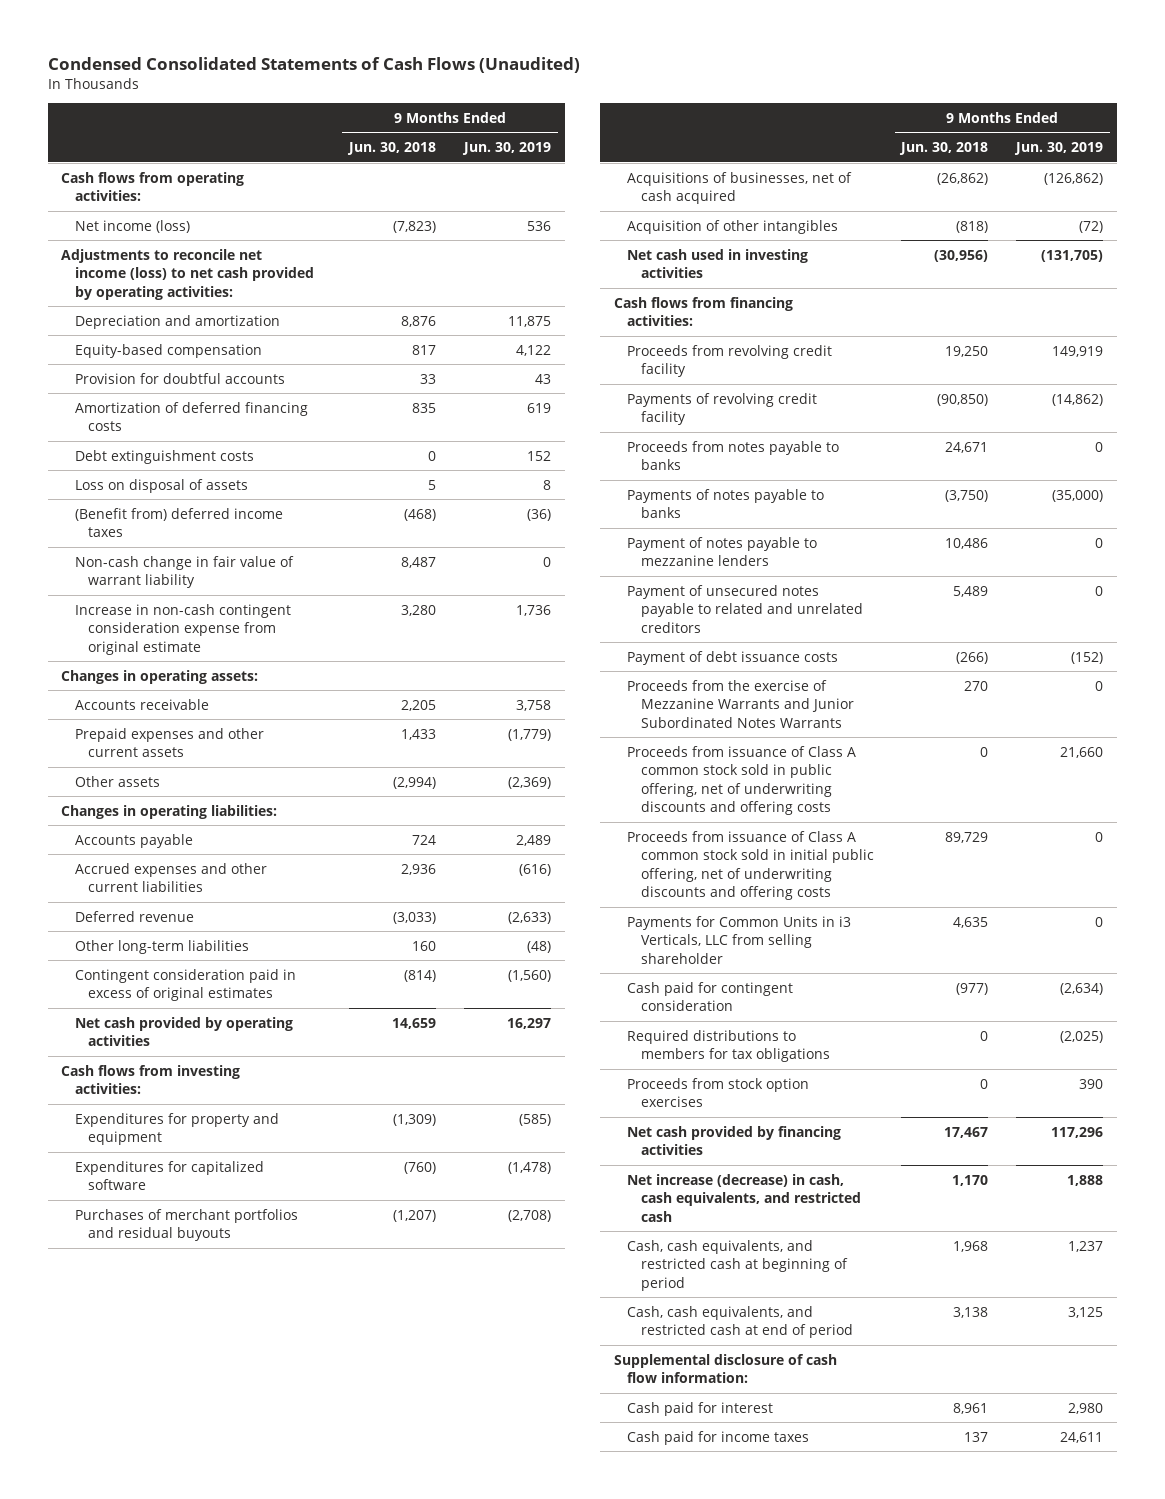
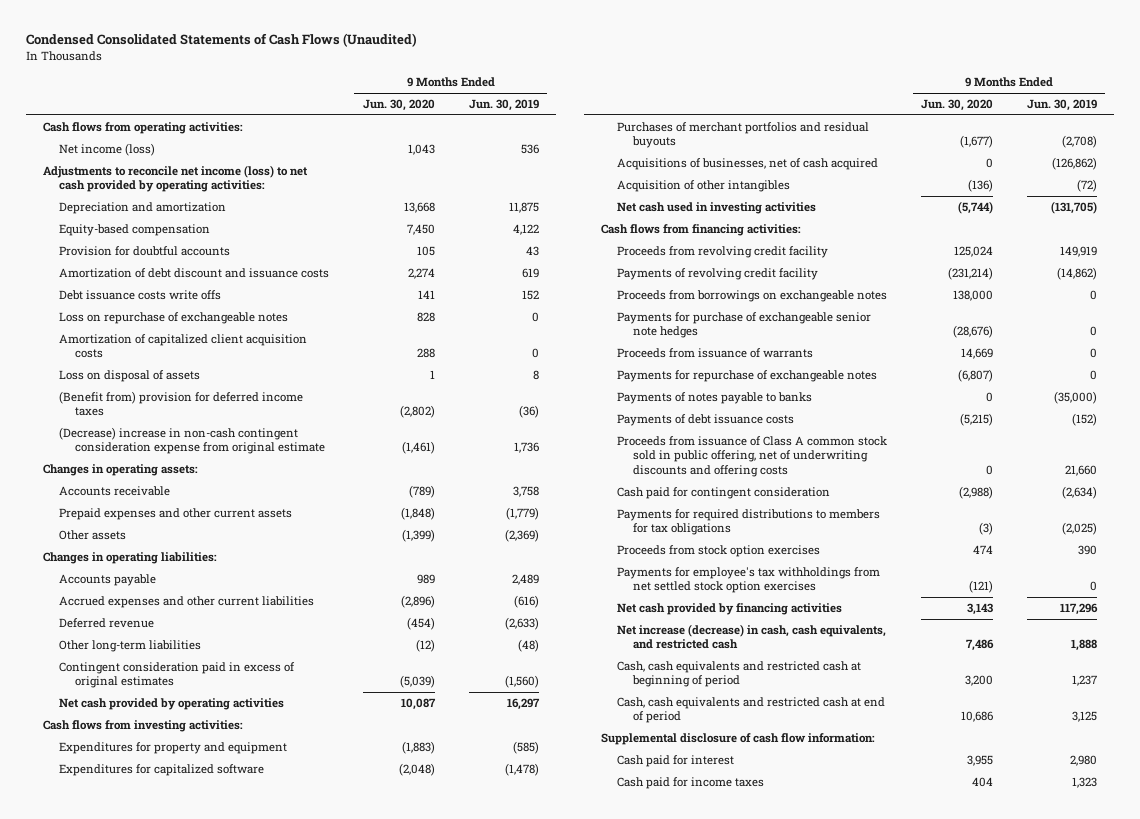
- | 9 Months Ended Jun. 30, 2018 | 9 Months Ended Jun. 30, 2019
+ | 9 Months Ended Jun. 30, 2020 | 9 Months Ended Jun. 30, 2019
- Amortization of deferred financing costs | 835 | 619
- Debt extinguishment costs | 0 | 152
+ Amortization of debt discount and issuance costs | 2,274 | 619
+ Debt issuance costs write offs | 141 | 152
+ Loss on repurchase of exchangeable notes | 828 | 0
+ Amortization of capitalized client acquisition costs | 288 | 0
- (Benefit from) deferred income taxes | (468) | (36)
- Non-cash change in fair value of warrant liability | 8,487 | 0
- Increase in non-cash contingent consideration expense from original estimate | 3,280 | 1,736
+ (Benefit from) provision for deferred income taxes | (2,802) | (36)
+ (Decrease) increase in non-cash contingent consideration expense from original estimate | (1,461) | 1,736
- Proceeds from notes payable to banks | 24,671 | 0
+ Proceeds from borrowings on exchangeable notes | 138,000 | 0
+ Payments for purchase of exchangeable senior note hedges | (28,676) | 0
+ Proceeds from issuance of warrants | 14,669 | 0
+ Payments for repurchase of exchangeable notes | (6,807) | 0
- Payment of notes payable to mezzanine lenders | 10,486 | 0
- Payment of unsecured notes payable to related and unrelated creditors | 5,489 | 0
- Payment of debt issuance costs | (266) | (152)
- Proceeds from the exercise of Mezzanine Warrants and Junior Subordinated Notes Warrants | 270 | 0
+ Payments of debt issuance costs | (5,215) | (152)
- Proceeds from issuance of Class A common stock sold in initial public offering, net of underwriting discounts and offering costs | 89,729 | 0
- Payments for Common Units in i3 Verticals, LLC from selling shareholder | 4,635 | 0
- Required distributions to members for tax obligations | 0 | (2,025)
+ Payments for required distributions to members for tax obligations | (3) | (2,025)
+ Payments for employee's tax withholdings from net settled stock option exercises | (121) | 0
- Cash, cash equivalents, and restricted cash at beginning of period | 1,968 | 1,237
- Cash, cash equivalents, and restricted cash at end of period | 3,138 | 3,125
+ Cash, cash equivalents and restricted cash at beginning of period | 3,200 | 1,237
+ Cash, cash equivalents and restricted cash at end of period | 10,686 | 3,125
- Cash paid for income taxes | 137 | 24,611
+ Cash paid for income taxes | 404 | 1,323

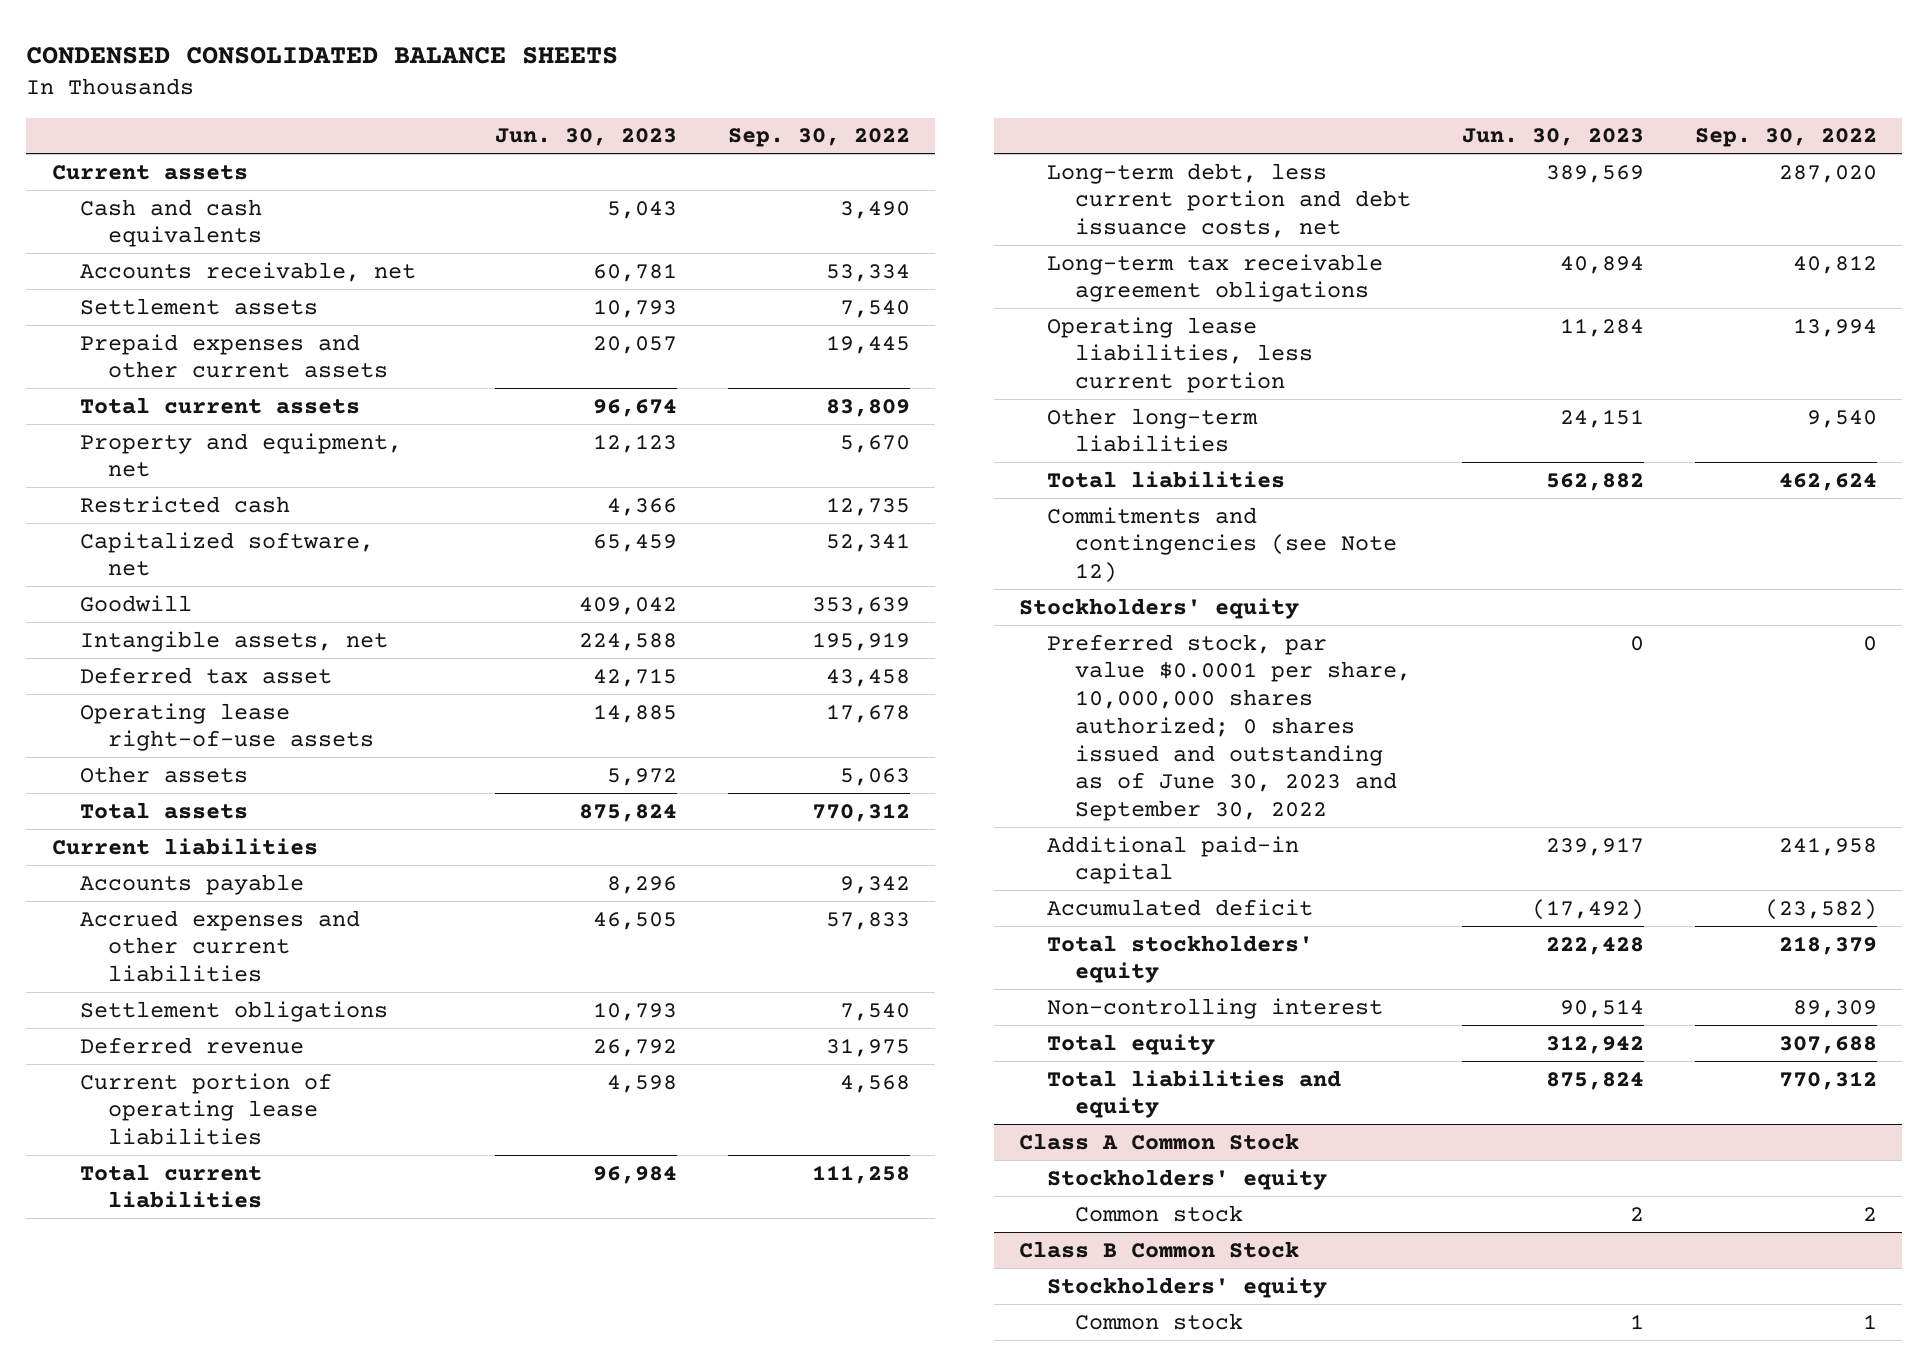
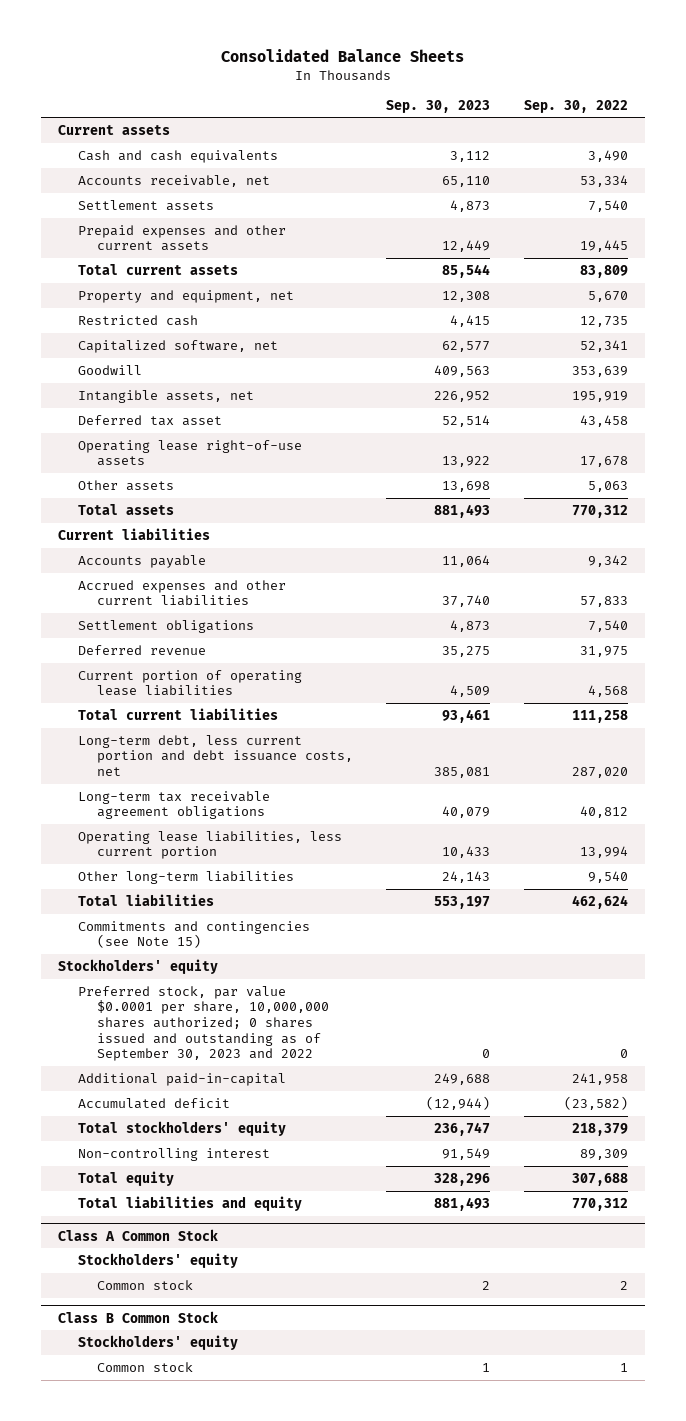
- CONDENSED CONSOLIDATED BALANCE SHEETS
+ Consolidated Balance Sheets
- | Jun. 30, 2023 | Sep. 30, 2022
+ | Sep. 30, 2023 | Sep. 30, 2022
- Commitments and contingencies (see Note 12)
+ Commitments and contingencies (see Note 15)
- Preferred stock, par value $0.0001 per share, 10,000,000 shares authorized; 0 shares issued and outstanding as of June 30, 2023 and September 30, 2022 | 0 | 0
- Additional paid-in capital | 239,917 | 241,958
+ Preferred stock, par value $0.0001 per share, 10,000,000 shares authorized; 0 shares issued and outstanding as of September 30, 2023 and 2022 | 0 | 0
+ Additional paid-in-capital | 249,688 | 241,958

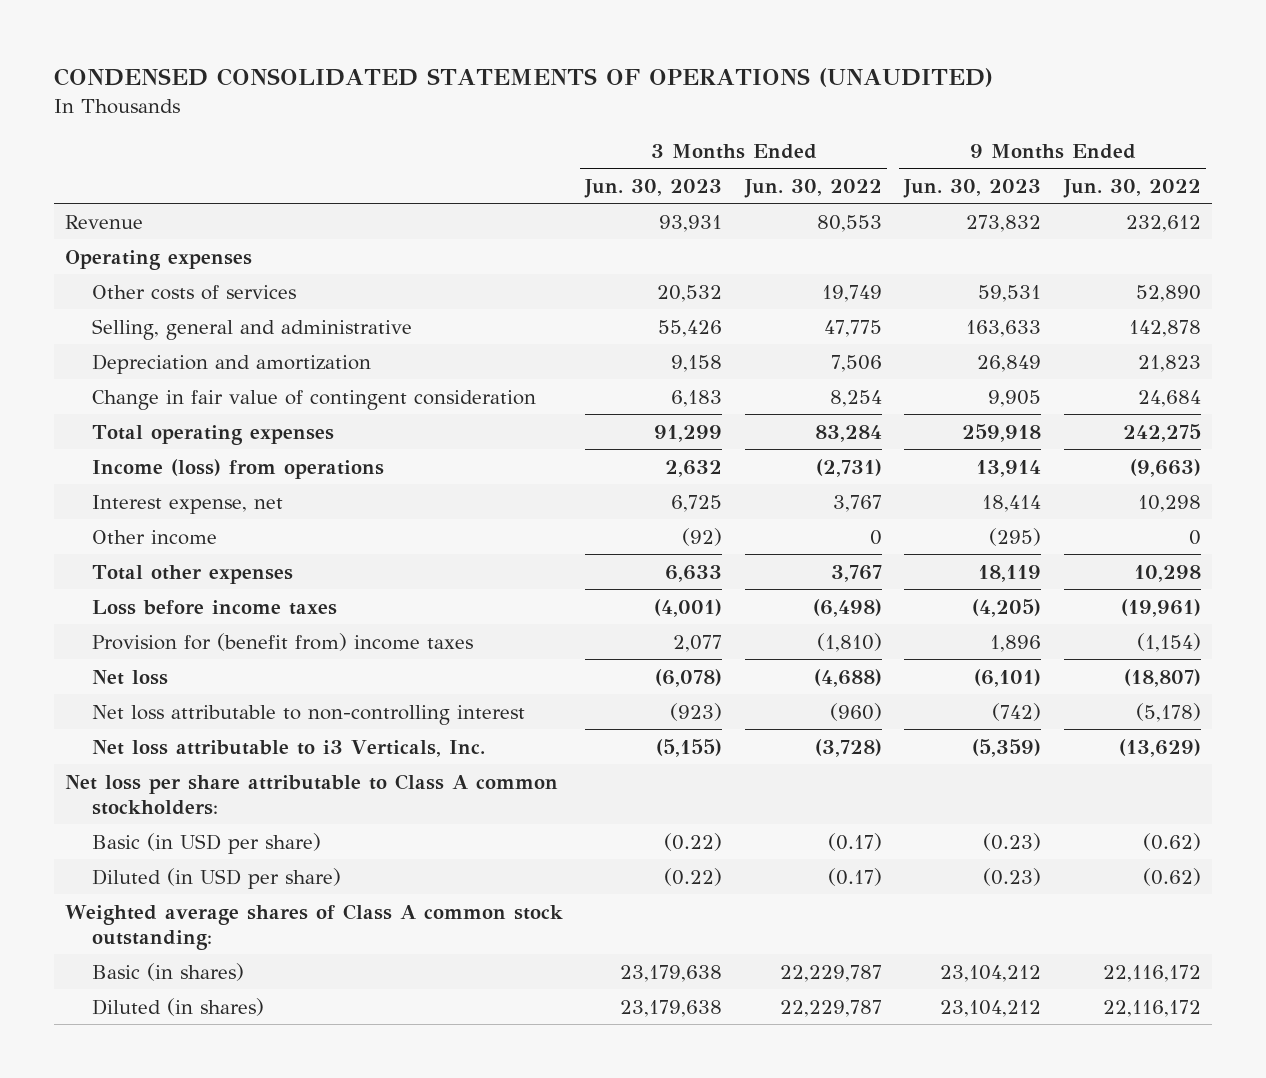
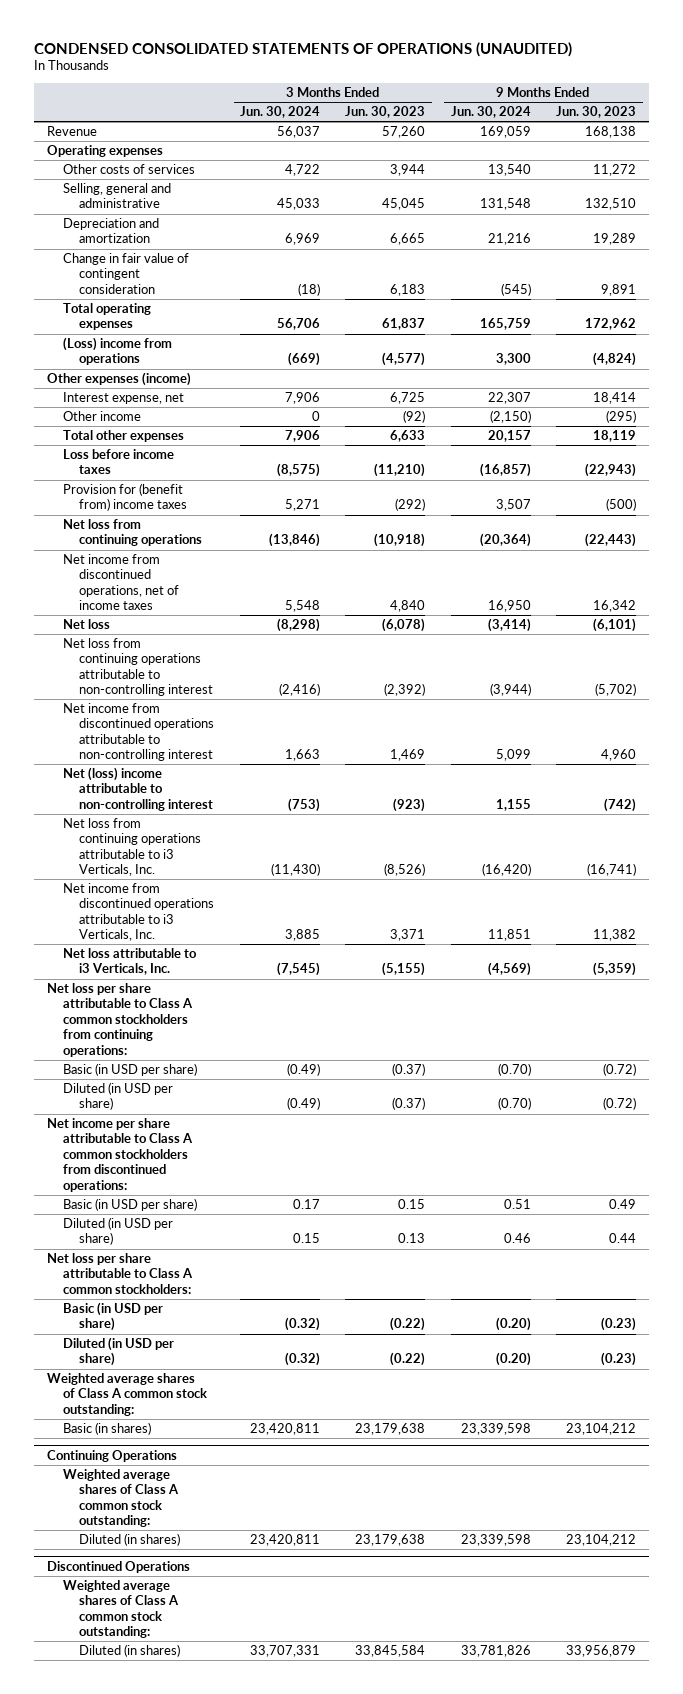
- | 3 Months Ended Jun. 30, 2023 | 3 Months Ended Jun. 30, 2022 | 9 Months Ended Jun. 30, 2023 | 9 Months Ended Jun. 30, 2022
+ | 3 Months Ended Jun. 30, 2024 | 3 Months Ended Jun. 30, 2023 | 9 Months Ended Jun. 30, 2024 | 9 Months Ended Jun. 30, 2023
- Revenue | 93,931 | 80,553 | 273,832 | 232,612
+ Revenue | 56,037 | 57,260 | 169,059 | 168,138
- Other costs of services | 20,532 | 19,749 | 59,531 | 52,890
- Selling, general and administrative | 55,426 | 47,775 | 163,633 | 142,878
- Depreciation and amortization | 9,158 | 7,506 | 26,849 | 21,823
- Change in fair value of contingent consideration | 6,183 | 8,254 | 9,905 | 24,684
- Total operating expenses | 91,299 | 83,284 | 259,918 | 242,275
- Income (loss) from operations | 2,632 | (2,731) | 13,914 | (9,663)
+ Other costs of services | 4,722 | 3,944 | 13,540 | 11,272
+ Selling, general and administrative | 45,033 | 45,045 | 131,548 | 132,510
+ Depreciation and amortization | 6,969 | 6,665 | 21,216 | 19,289
+ Change in fair value of contingent consideration | (18) | 6,183 | (545) | 9,891
+ Total operating expenses | 56,706 | 61,837 | 165,759 | 172,962
+ (Loss) income from operations | (669) | (4,577) | 3,300 | (4,824)
+ Other expenses (income)
- Loss before income taxes | (4,001) | (6,498) | (4,205) | (19,961)
- Provision for (benefit from) income taxes | 2,077 | (1,810) | 1,896 | (1,154)
+ Loss before income taxes | (8,575) | (11,210) | (16,857) | (22,943)
+ Provision for (benefit from) income taxes | 5,271 | (292) | 3,507 | (500)
+ Net loss from continuing operations | (13,846) | (10,918) | (20,364) | (22,443)
+ Net income from discontinued operations, net of income taxes | 5,548 | 4,840 | 16,950 | 16,342
- Net loss attributable to non-controlling interest | (923) | (960) | (742) | (5,178)
+ Net loss from continuing operations attributable to non-controlling interest | (2,416) | (2,392) | (3,944) | (5,702)
+ Net income from discontinued operations attributable to non-controlling interest | 1,663 | 1,469 | 5,099 | 4,960
+ Net (loss) income attributable to non-controlling interest | (753) | (923) | 1,155 | (742)
+ Net loss from continuing operations attributable to i3 Verticals, Inc. | (11,430) | (8,526) | (16,420) | (16,741)
+ Net income from discontinued operations attributable to i3 Verticals, Inc. | 3,885 | 3,371 | 11,851 | 11,382
+ Net loss per share attributable to Class A common stockholders from continuing operations:
+ Basic (in USD per share) | (0.49) | (0.37) | (0.70) | (0.72)
+ Diluted (in USD per share) | (0.49) | (0.37) | (0.70) | (0.72)
+ Net income per share attributable to Class A common stockholders from discontinued operations:
+ Basic (in USD per share) | 0.17 | 0.15 | 0.51 | 0.49
+ Diluted (in USD per share) | 0.15 | 0.13 | 0.46 | 0.44
+ Continuing Operations
+ Weighted average shares of Class A common stock outstanding:
+ Discontinued Operations
+ Weighted average shares of Class A common stock outstanding:
+ Diluted (in shares) | 33,707,331 | 33,845,584 | 33,781,826 | 33,956,879

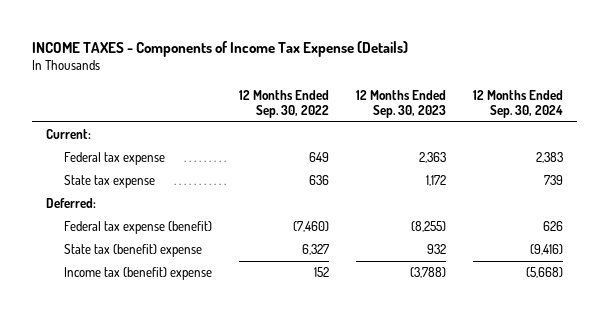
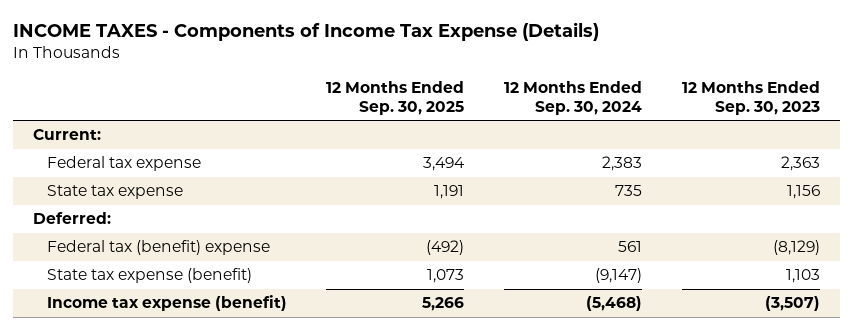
- | 12 Months Ended Sep. 30, 2022 | 12 Months Ended Sep. 30, 2023 | 12 Months Ended Sep. 30, 2024
+ | 12 Months Ended Sep. 30, 2025 | 12 Months Ended Sep. 30, 2024 | 12 Months Ended Sep. 30, 2023
- State tax expense | 636 | 1,172 | 739
+ State tax expense | 1,191 | 735 | 1,156
- Federal tax expense (benefit) | (7,460) | (8,255) | 626
- State tax (benefit) expense | 6,327 | 932 | (9,416)
- Income tax (benefit) expense | 152 | (3,788) | (5,668)
+ Federal tax (benefit) expense | (492) | 561 | (8,129)
+ State tax expense (benefit) | 1,073 | (9,147) | 1,103
+ Income tax expense (benefit) | 5,266 | (5,468) | (3,507)

